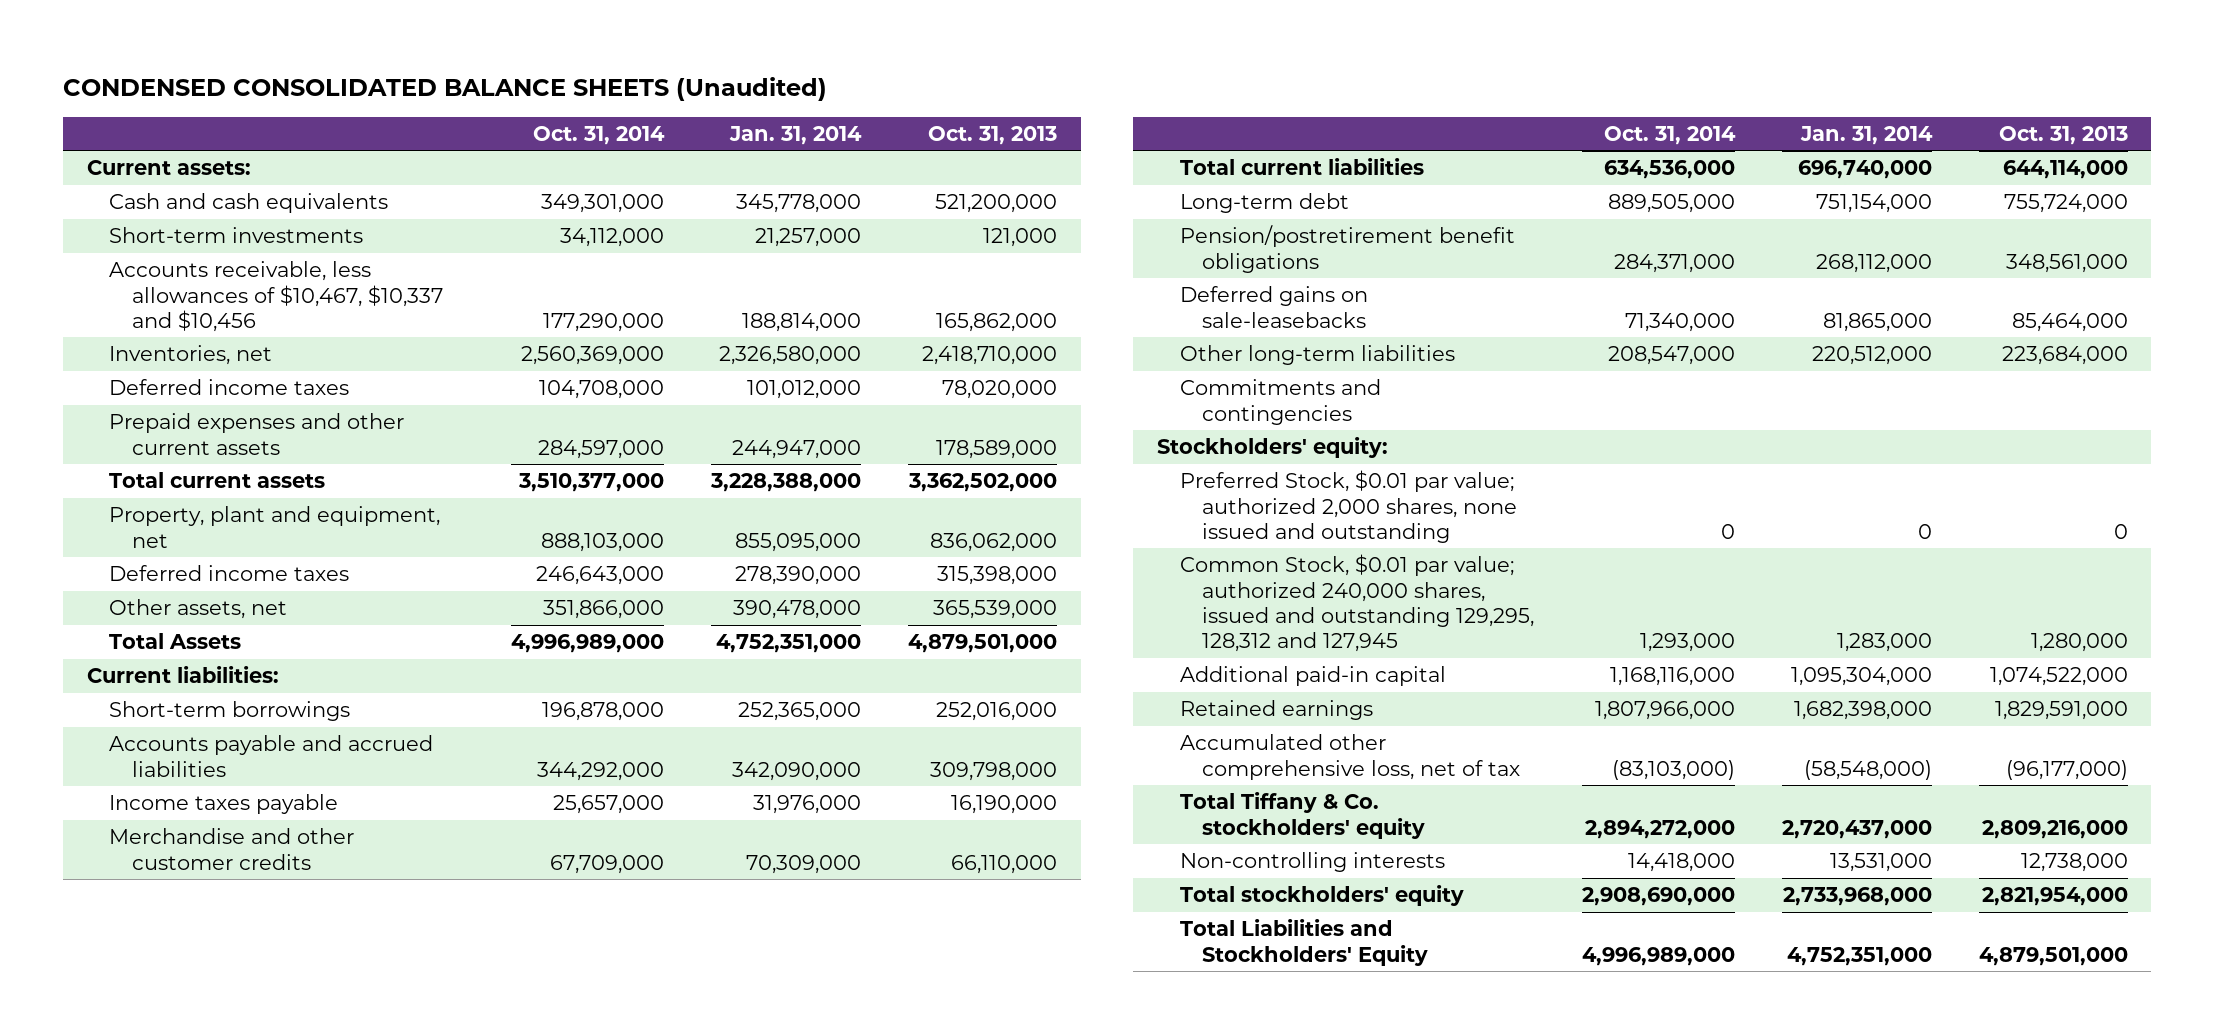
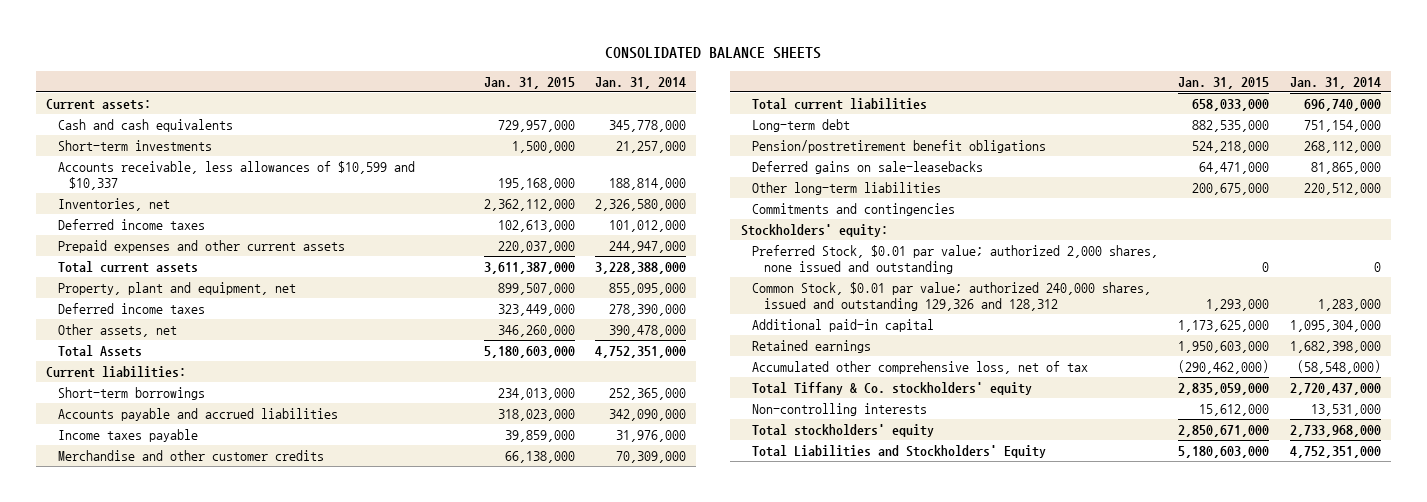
- CONDENSED CONSOLIDATED BALANCE SHEETS (Unaudited)
+ CONSOLIDATED BALANCE SHEETS
- | Oct. 31, 2014 | Jan. 31, 2014 | Oct. 31, 2013
+ | Jan. 31, 2015 | Jan. 31, 2014
- Accounts receivable, less allowances of $10,467, $10,337 and $10,456 | 177,290,000 | 188,814,000 | 165,862,000
+ Accounts receivable, less allowances of $10,599 and $10,337 | 195,168,000 | 188,814,000
- Common Stock, $0.01 par value; authorized 240,000 shares, issued and outstanding 129,295, 128,312 and 127,945 | 1,293,000 | 1,283,000 | 1,280,000
+ Common Stock, $0.01 par value; authorized 240,000 shares, issued and outstanding 129,326 and 128,312 | 1,293,000 | 1,283,000

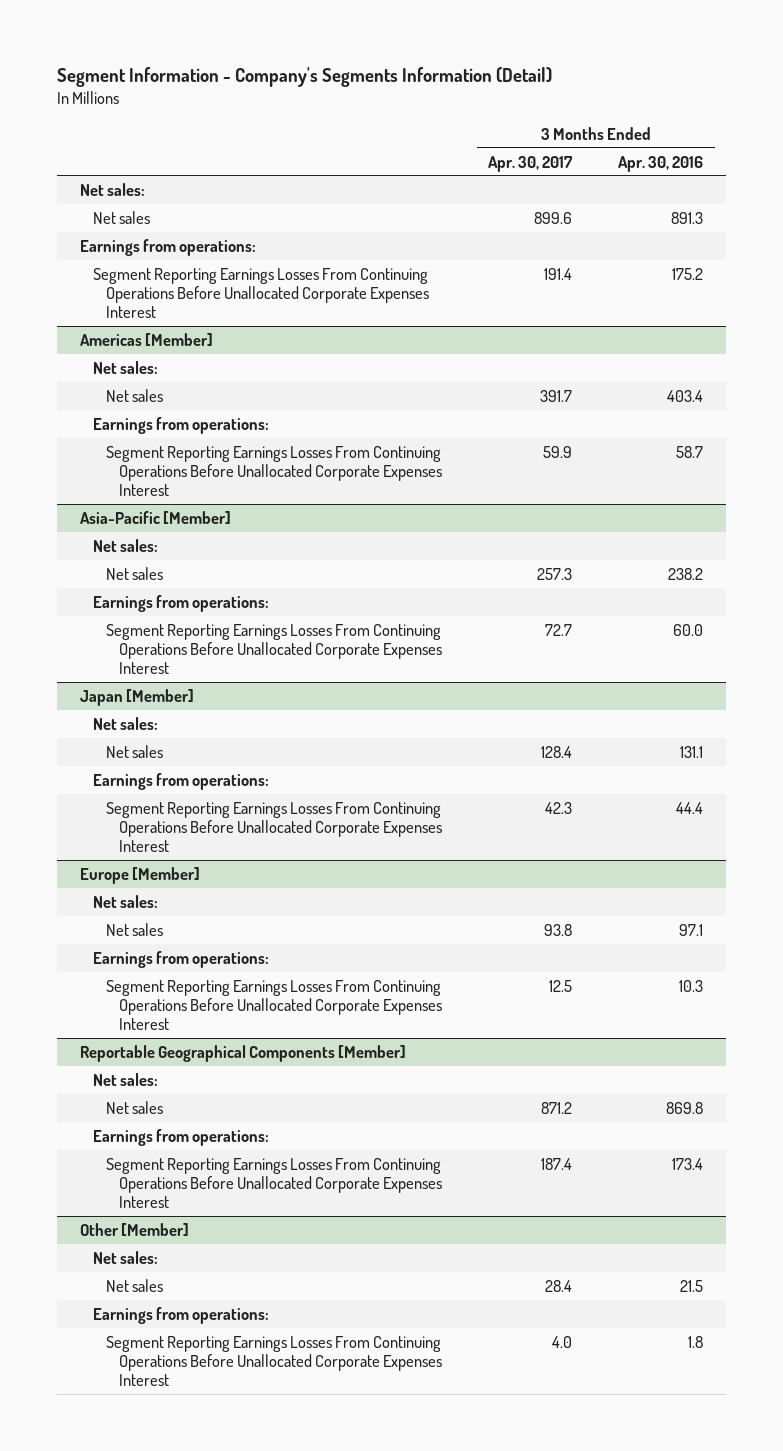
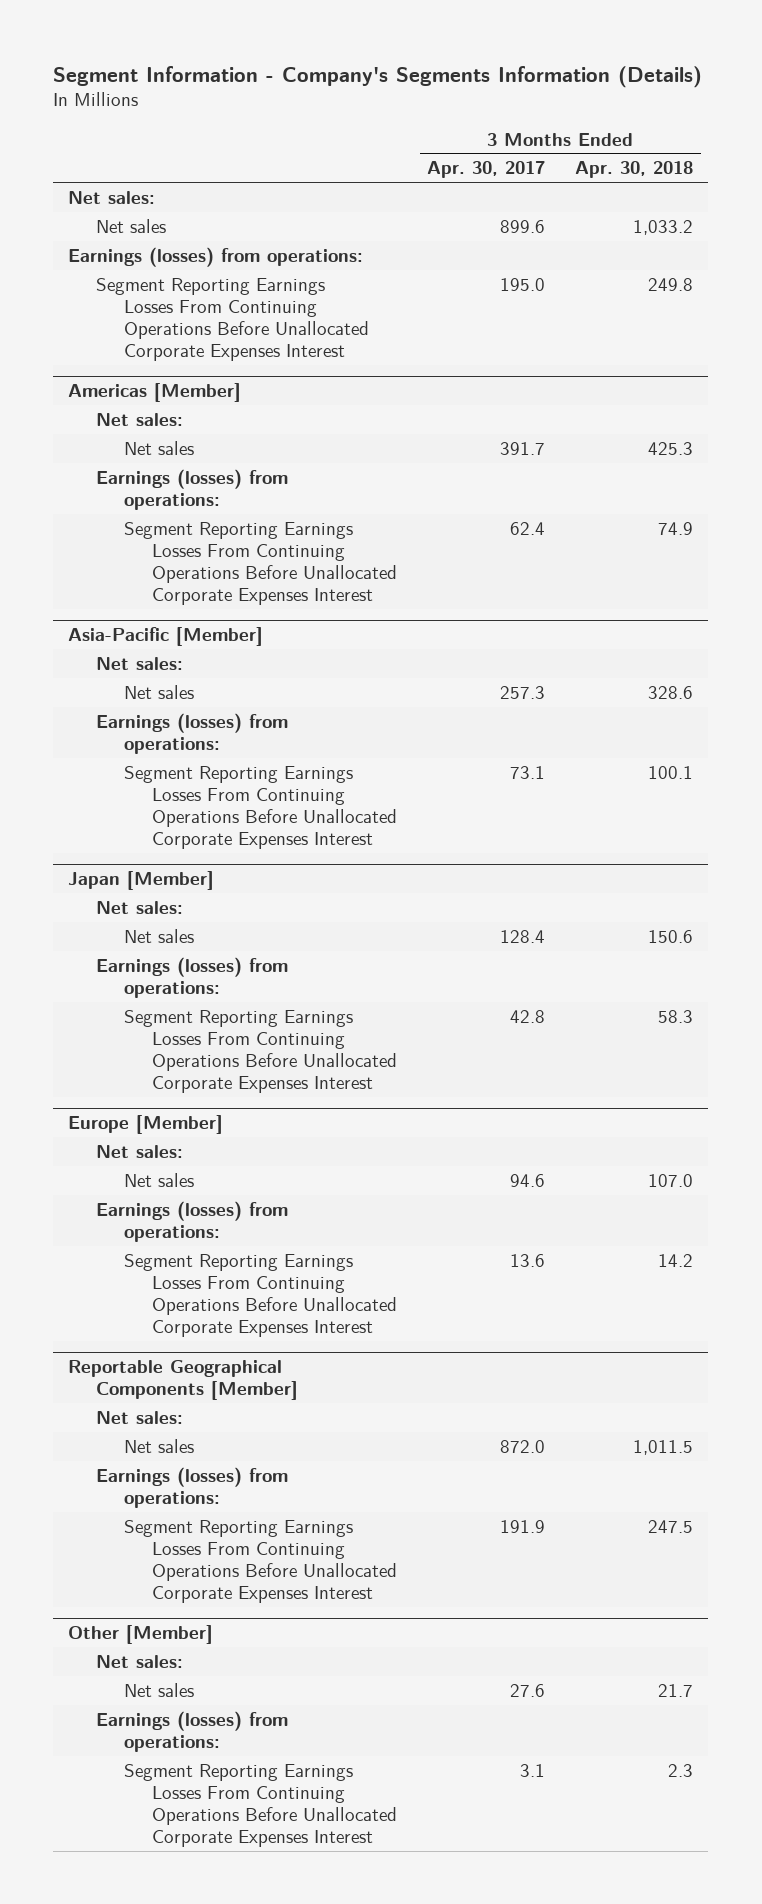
- Segment Information - Company's Segments Information (Detail)
+ Segment Information - Company's Segments Information (Details)
- | 3 Months Ended Apr. 30, 2017 | 3 Months Ended Apr. 30, 2016
+ | 3 Months Ended Apr. 30, 2017 | 3 Months Ended Apr. 30, 2018
- Earnings from operations:
- Segment Reporting Earnings Losses From Continuing Operations Before Unallocated Corporate Expenses Interest | 191.4 | 175.2
+ Earnings (losses) from operations:
+ Segment Reporting Earnings Losses From Continuing Operations Before Unallocated Corporate Expenses Interest | 195.0 | 249.8
@ Americas [Member]
- Earnings from operations:
- Segment Reporting Earnings Losses From Continuing Operations Before Unallocated Corporate Expenses Interest | 59.9 | 58.7
+ Earnings (losses) from operations:
+ Segment Reporting Earnings Losses From Continuing Operations Before Unallocated Corporate Expenses Interest | 62.4 | 74.9
@ Asia-Pacific [Member]
- Earnings from operations:
- Segment Reporting Earnings Losses From Continuing Operations Before Unallocated Corporate Expenses Interest | 72.7 | 60.0
+ Earnings (losses) from operations:
+ Segment Reporting Earnings Losses From Continuing Operations Before Unallocated Corporate Expenses Interest | 73.1 | 100.1
@ Japan [Member]
- Earnings from operations:
- Segment Reporting Earnings Losses From Continuing Operations Before Unallocated Corporate Expenses Interest | 42.3 | 44.4
+ Earnings (losses) from operations:
+ Segment Reporting Earnings Losses From Continuing Operations Before Unallocated Corporate Expenses Interest | 42.8 | 58.3
@ Europe [Member]
- Net sales | 93.8 | 97.1
- Earnings from operations:
- Segment Reporting Earnings Losses From Continuing Operations Before Unallocated Corporate Expenses Interest | 12.5 | 10.3
+ Net sales | 94.6 | 107.0
+ Earnings (losses) from operations:
+ Segment Reporting Earnings Losses From Continuing Operations Before Unallocated Corporate Expenses Interest | 13.6 | 14.2
@ Reportable Geographical Components [Member]
- Net sales | 871.2 | 869.8
- Earnings from operations:
- Segment Reporting Earnings Losses From Continuing Operations Before Unallocated Corporate Expenses Interest | 187.4 | 173.4
+ Net sales | 872.0 | 1,011.5
+ Earnings (losses) from operations:
+ Segment Reporting Earnings Losses From Continuing Operations Before Unallocated Corporate Expenses Interest | 191.9 | 247.5
@ Other [Member]
- Net sales | 28.4 | 21.5
- Earnings from operations:
- Segment Reporting Earnings Losses From Continuing Operations Before Unallocated Corporate Expenses Interest | 4.0 | 1.8
+ Net sales | 27.6 | 21.7
+ Earnings (losses) from operations:
+ Segment Reporting Earnings Losses From Continuing Operations Before Unallocated Corporate Expenses Interest | 3.1 | 2.3

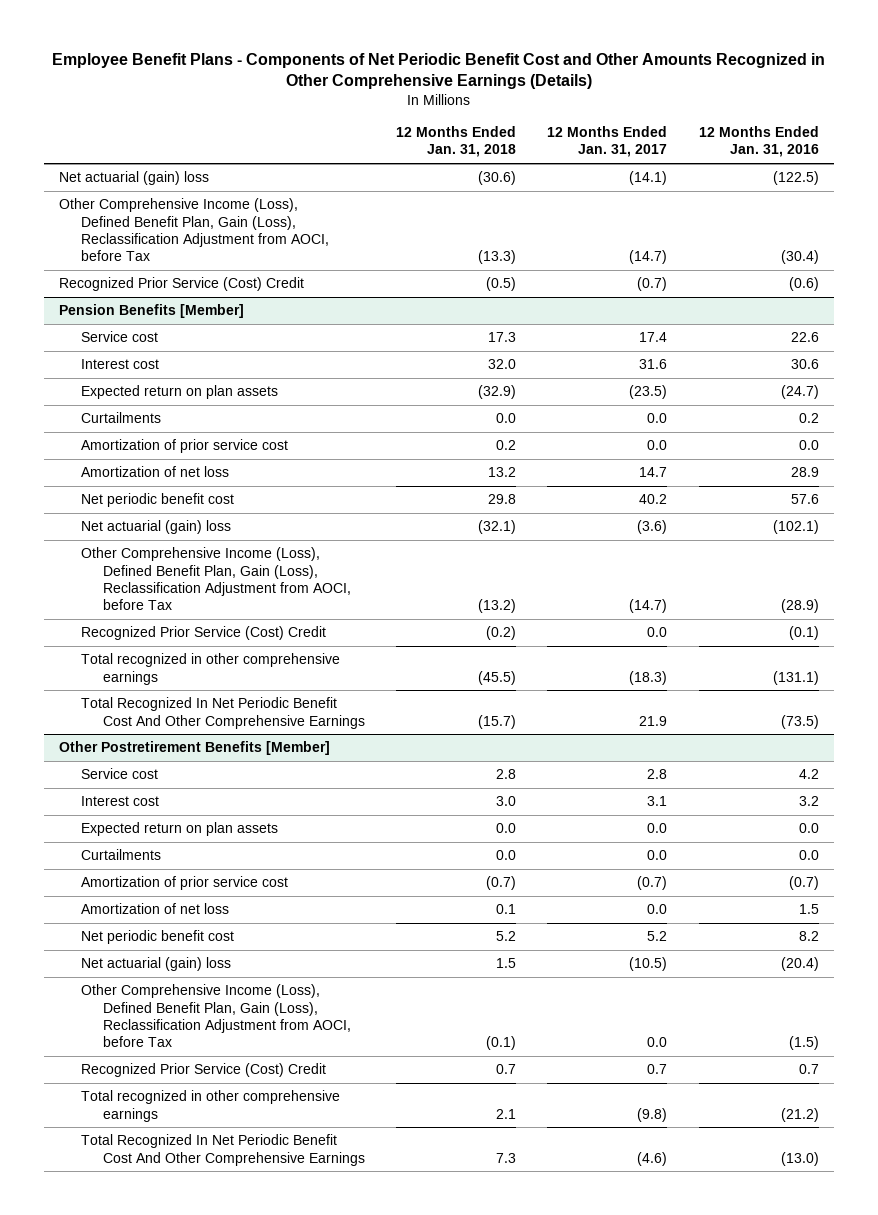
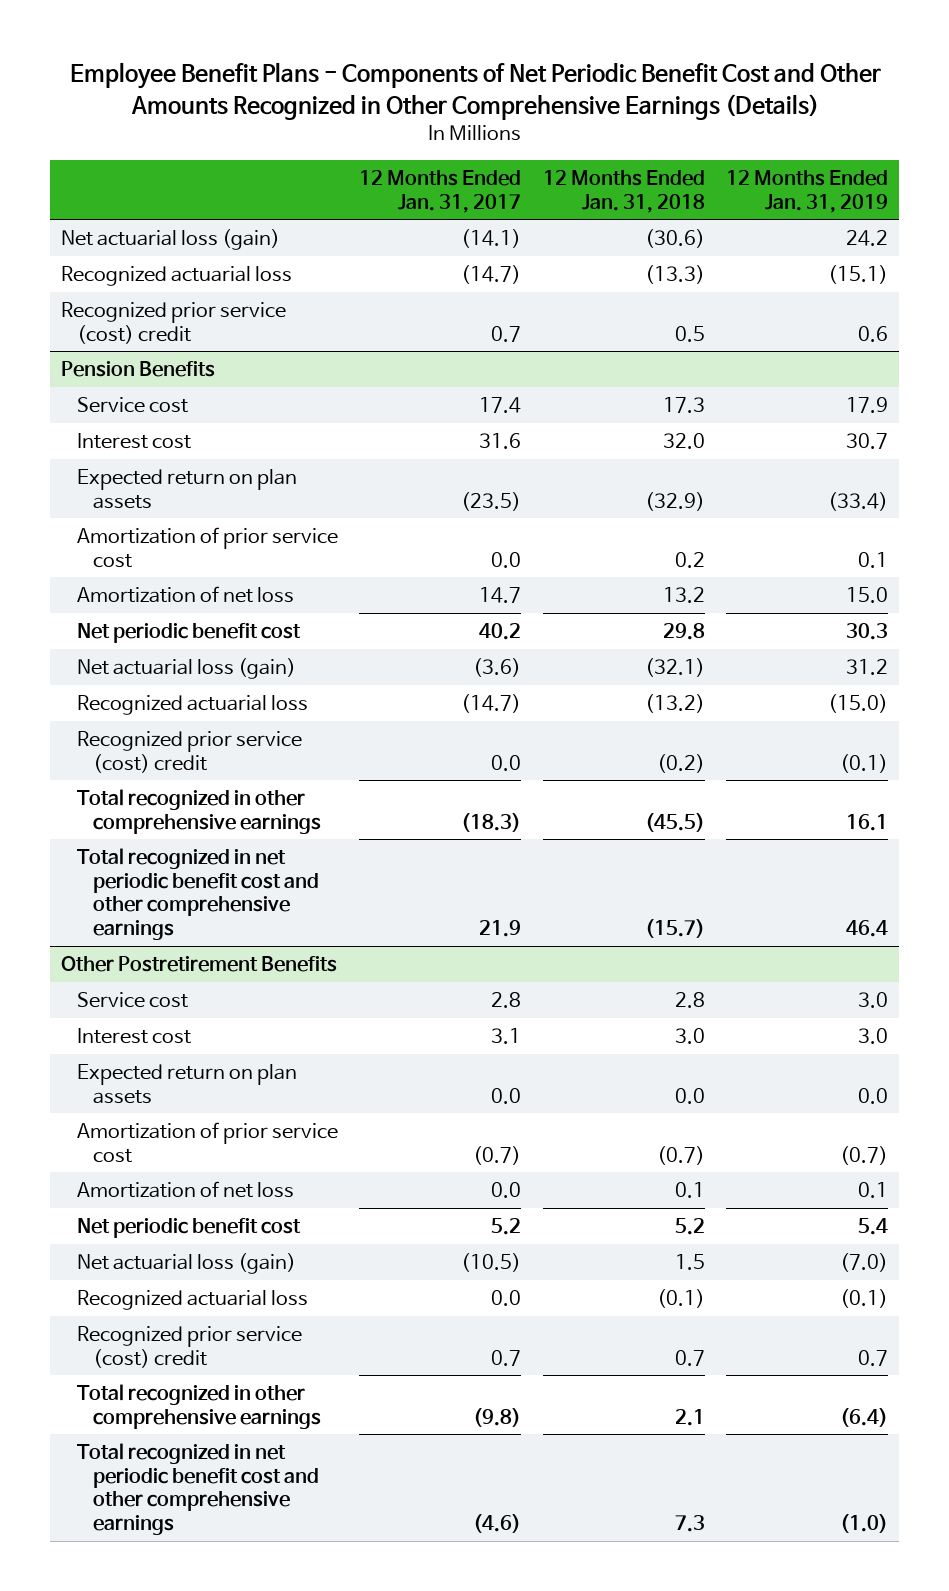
- | 12 Months Ended Jan. 31, 2018 | 12 Months Ended Jan. 31, 2017 | 12 Months Ended Jan. 31, 2016
+ | 12 Months Ended Jan. 31, 2017 | 12 Months Ended Jan. 31, 2018 | 12 Months Ended Jan. 31, 2019
- Net actuarial (gain) loss | (30.6) | (14.1) | (122.5)
- Other Comprehensive Income (Loss), Defined Benefit Plan, Gain (Loss), Reclassification Adjustment from AOCI, before Tax | (13.3) | (14.7) | (30.4)
- Recognized Prior Service (Cost) Credit | (0.5) | (0.7) | (0.6)
- Pension Benefits [Member]
+ Net actuarial loss (gain) | (14.1) | (30.6) | 24.2
+ Recognized actuarial loss | (14.7) | (13.3) | (15.1)
+ Recognized prior service (cost) credit | 0.7 | 0.5 | 0.6
+ Pension Benefits
- Curtailments | 0.0 | 0.0 | 0.2
- Net actuarial (gain) loss | (32.1) | (3.6) | (102.1)
- Other Comprehensive Income (Loss), Defined Benefit Plan, Gain (Loss), Reclassification Adjustment from AOCI, before Tax | (13.2) | (14.7) | (28.9)
- Recognized Prior Service (Cost) Credit | (0.2) | 0.0 | (0.1)
+ Net actuarial loss (gain) | (3.6) | (32.1) | 31.2
+ Recognized actuarial loss | (14.7) | (13.2) | (15.0)
+ Recognized prior service (cost) credit | 0.0 | (0.2) | (0.1)
- Total Recognized In Net Periodic Benefit Cost And Other Comprehensive Earnings | (15.7) | 21.9 | (73.5)
- Other Postretirement Benefits [Member]
+ Total recognized in net periodic benefit cost and other comprehensive earnings | 21.9 | (15.7) | 46.4
+ Other Postretirement Benefits
- Curtailments | 0.0 | 0.0 | 0.0
- Net actuarial (gain) loss | 1.5 | (10.5) | (20.4)
- Other Comprehensive Income (Loss), Defined Benefit Plan, Gain (Loss), Reclassification Adjustment from AOCI, before Tax | (0.1) | 0.0 | (1.5)
- Recognized Prior Service (Cost) Credit | 0.7 | 0.7 | 0.7
+ Net actuarial loss (gain) | (10.5) | 1.5 | (7.0)
+ Recognized actuarial loss | 0.0 | (0.1) | (0.1)
+ Recognized prior service (cost) credit | 0.7 | 0.7 | 0.7
- Total Recognized In Net Periodic Benefit Cost And Other Comprehensive Earnings | 7.3 | (4.6) | (13.0)
+ Total recognized in net periodic benefit cost and other comprehensive earnings | (4.6) | 7.3 | (1.0)

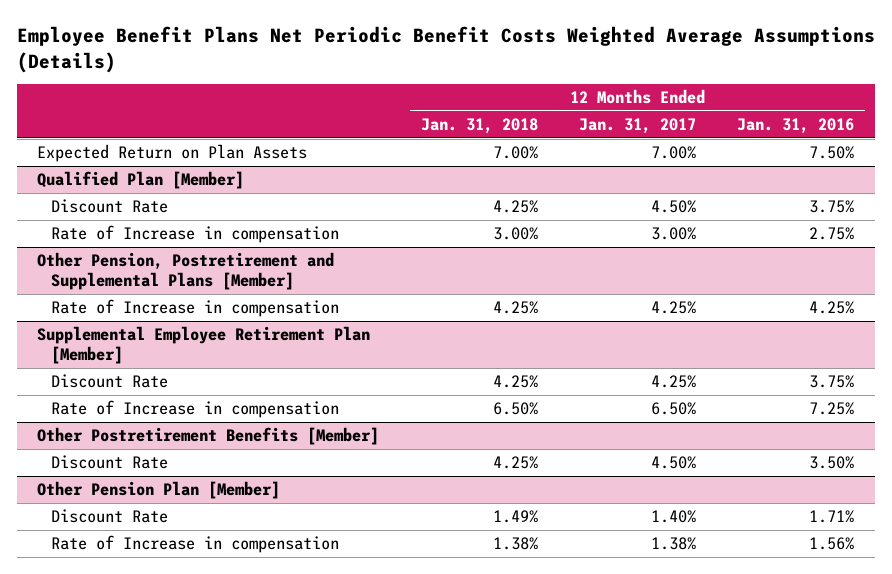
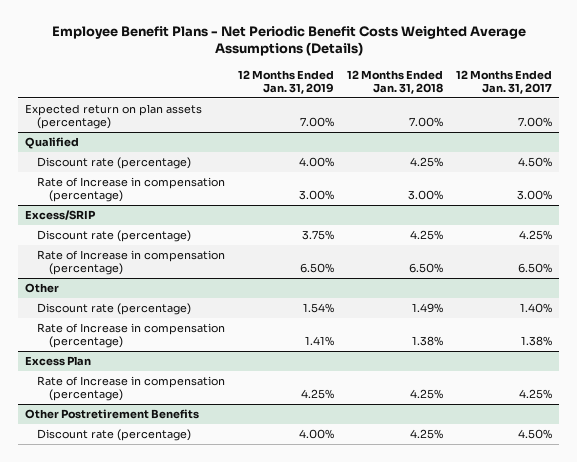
- Employee Benefit Plans Net Periodic Benefit Costs Weighted Average Assumptions (Details)
+ Employee Benefit Plans - Net Periodic Benefit Costs Weighted Average Assumptions (Details)
- | 12 Months Ended Jan. 31, 2018 | 12 Months Ended Jan. 31, 2017 | 12 Months Ended Jan. 31, 2016
+ | 12 Months Ended Jan. 31, 2019 | 12 Months Ended Jan. 31, 2018 | 12 Months Ended Jan. 31, 2017
- Expected Return on Plan Assets | 7.00% | 7.00% | 7.50%
- Qualified Plan [Member]
- Discount Rate | 4.25% | 4.50% | 3.75%
- Rate of Increase in compensation | 3.00% | 3.00% | 2.75%
- Other Pension, Postretirement and Supplemental Plans [Member]
- Rate of Increase in compensation | 4.25% | 4.25% | 4.25%
- Supplemental Employee Retirement Plan [Member]
- Discount Rate | 4.25% | 4.25% | 3.75%
- Rate of Increase in compensation | 6.50% | 6.50% | 7.25%
- Other Postretirement Benefits [Member]
- Discount Rate | 4.25% | 4.50% | 3.50%
- Other Pension Plan [Member]
- Discount Rate | 1.49% | 1.40% | 1.71%
- Rate of Increase in compensation | 1.38% | 1.38% | 1.56%
+ Expected return on plan assets (percentage) | 7.00% | 7.00% | 7.00%
+ Qualified
+ Discount rate (percentage) | 4.00% | 4.25% | 4.50%
+ Rate of Increase in compensation (percentage) | 3.00% | 3.00% | 3.00%
+ Excess/SRIP
+ Discount rate (percentage) | 3.75% | 4.25% | 4.25%
+ Rate of Increase in compensation (percentage) | 6.50% | 6.50% | 6.50%
+ Other
+ Discount rate (percentage) | 1.54% | 1.49% | 1.40%
+ Rate of Increase in compensation (percentage) | 1.41% | 1.38% | 1.38%
+ Excess Plan
+ Rate of Increase in compensation (percentage) | 4.25% | 4.25% | 4.25%
+ Other Postretirement Benefits
+ Discount rate (percentage) | 4.00% | 4.25% | 4.50%

